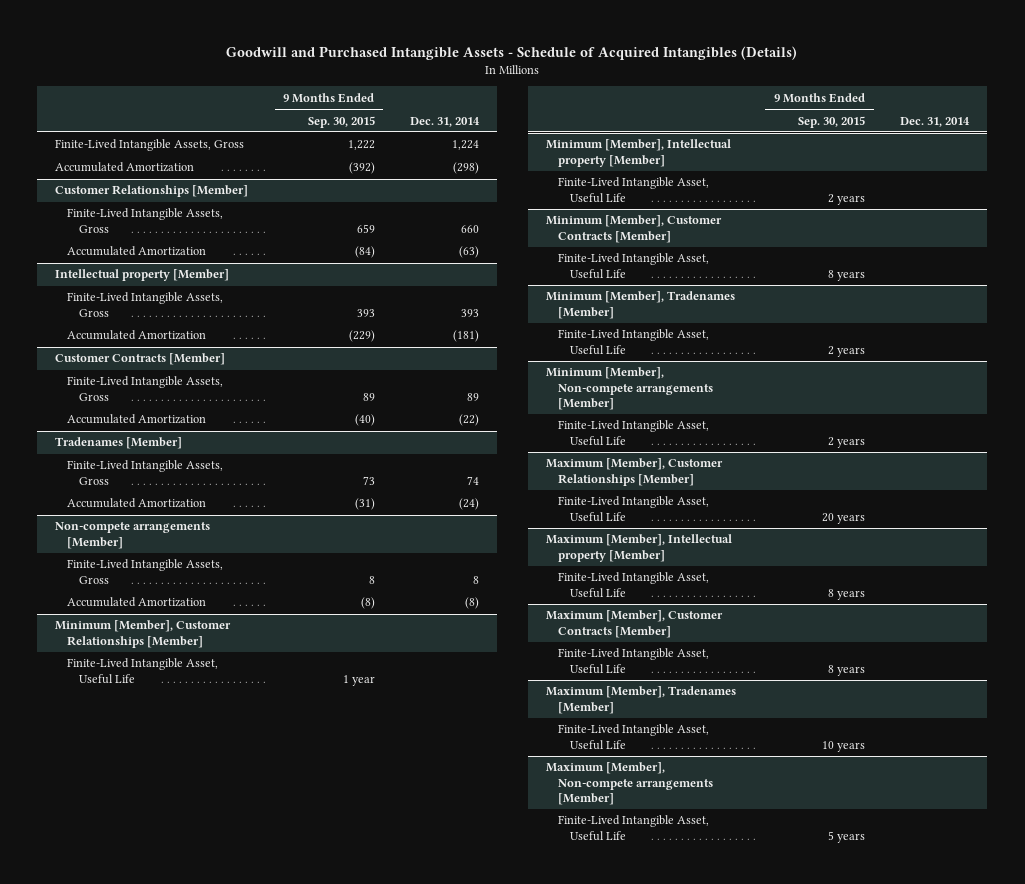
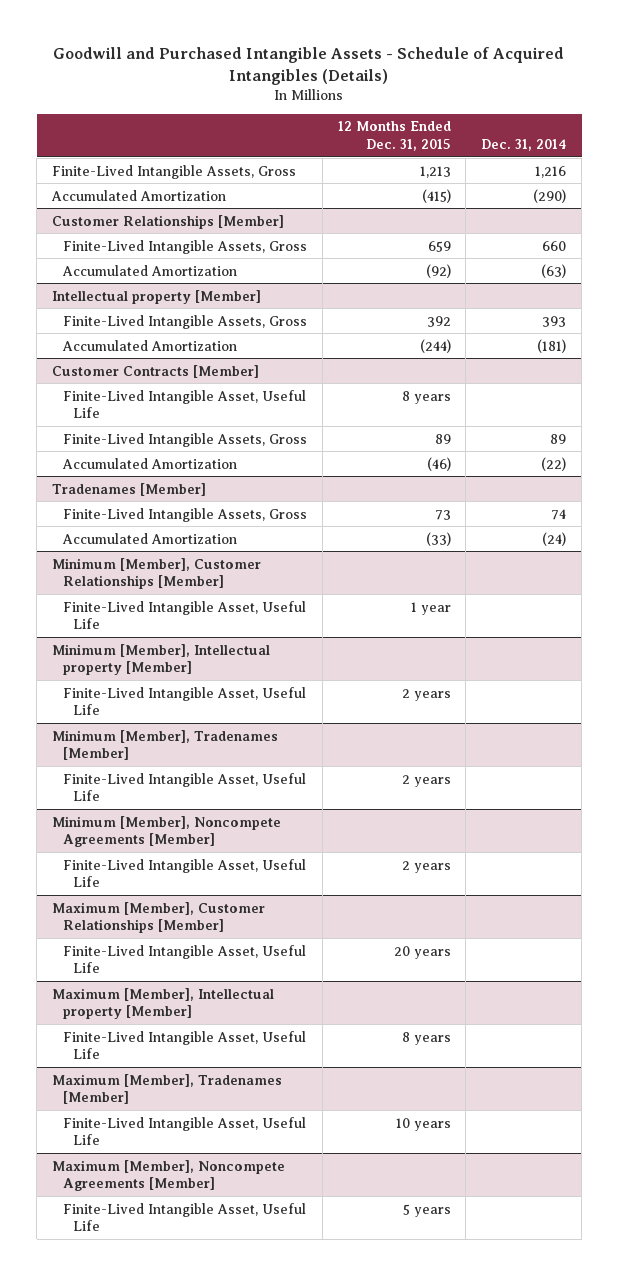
- | 9 Months Ended Sep. 30, 2015 | Dec. 31, 2014
+ | 12 Months Ended Dec. 31, 2015 | Dec. 31, 2014
- Finite-Lived Intangible Assets, Gross | 1,222 | 1,224
- Accumulated Amortization | (392) | (298)
+ Finite-Lived Intangible Assets, Gross | 1,213 | 1,216
+ Accumulated Amortization | (415) | (290)
@ Customer Contracts [Member]
+ Finite-Lived Intangible Asset, Useful Life | 8 years |
- Non-compete arrangements [Member]
- Finite-Lived Intangible Assets, Gross | 8 | 8
- Accumulated Amortization | (8) | (8)
- Minimum [Member], Customer Contracts [Member]
- Finite-Lived Intangible Asset, Useful Life | 8 years |
- Minimum [Member], Non-compete arrangements [Member]
- Finite-Lived Intangible Asset, Useful Life | 2 years |
+ Minimum [Member], Noncompete Agreements [Member]
+ Finite-Lived Intangible Asset, Useful Life | 2 years |
- Maximum [Member], Customer Contracts [Member]
- Finite-Lived Intangible Asset, Useful Life | 8 years |
- Maximum [Member], Non-compete arrangements [Member]
- Finite-Lived Intangible Asset, Useful Life | 5 years |
+ Maximum [Member], Noncompete Agreements [Member]
+ Finite-Lived Intangible Asset, Useful Life | 5 years |

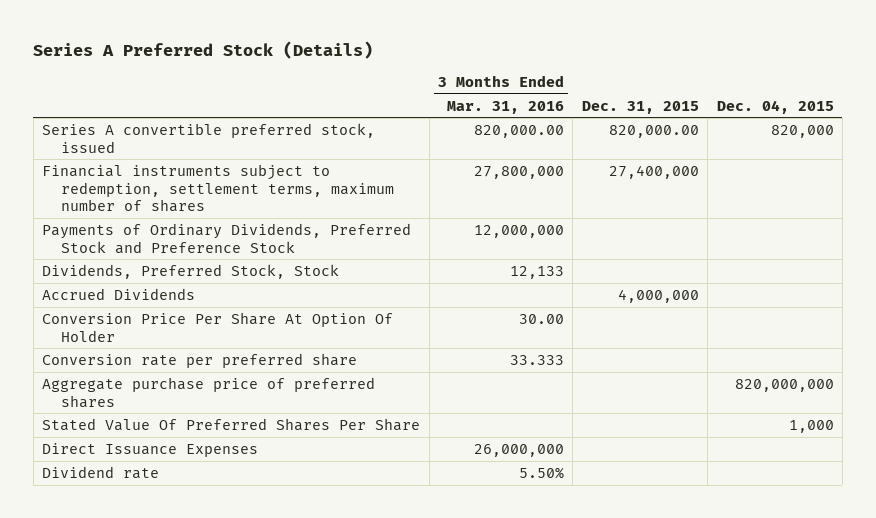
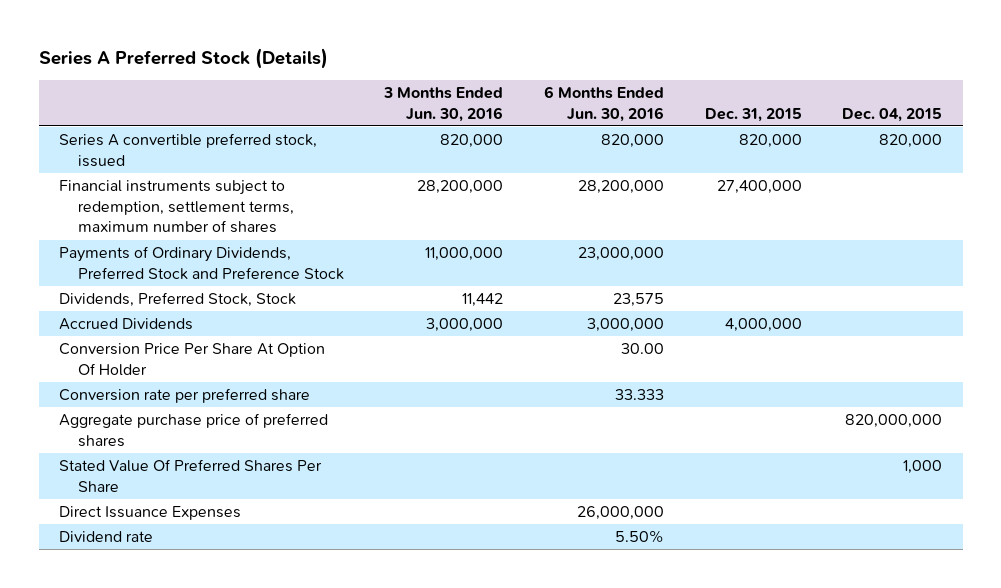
- | 3 Months Ended Mar. 31, 2016 | Dec. 31, 2015 | Dec. 04, 2015
+ | 3 Months Ended Jun. 30, 2016 | 6 Months Ended Jun. 30, 2016 | Dec. 31, 2015 | Dec. 04, 2015
- Series A convertible preferred stock, issued | 820,000.00 | 820,000.00 | 820,000
+ Series A convertible preferred stock, issued | 820,000 | 820,000 | 820,000 | 820,000

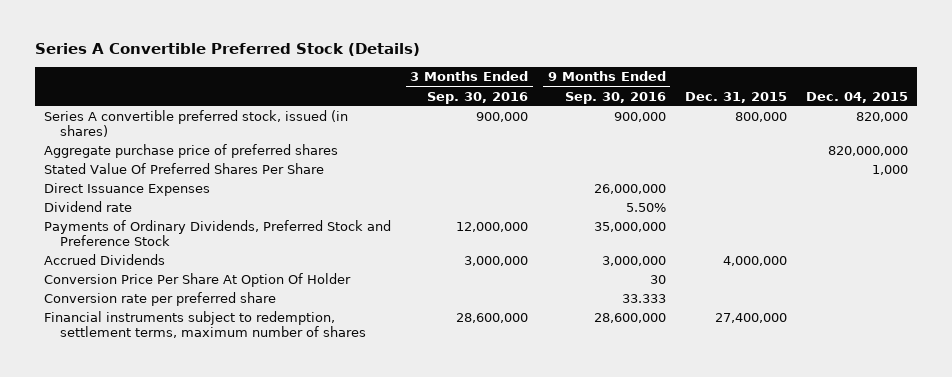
- Series A Preferred Stock (Details)
+ Series A Convertible Preferred Stock (Details)
- | 3 Months Ended Jun. 30, 2016 | 6 Months Ended Jun. 30, 2016 | Dec. 31, 2015 | Dec. 04, 2015
+ | 3 Months Ended Sep. 30, 2016 | 9 Months Ended Sep. 30, 2016 | Dec. 31, 2015 | Dec. 04, 2015
- Series A convertible preferred stock, issued | 820,000 | 820,000 | 820,000 | 820,000
- Dividends, Preferred Stock, Stock | 11,442 | 23,575 | |
+ Series A convertible preferred stock, issued (in shares) | 900,000 | 900,000 | 800,000 | 820,000
moved down: Payments of Ordinary Dividends, Preferred Stock and Preference Stock | 12,000,000 | 35,000,000 | |
moved down: Accrued Dividends | 3,000,000 | 3,000,000 | 4,000,000 |
moved down: Conversion Price Per Share At Option Of Holder | | 30 | |
moved down: Conversion rate per preferred share | | 33.333 | |
moved down: Financial instruments subject to redemption, settlement terms, maximum number of shares | 28,600,000 | 28,600,000 | 27,400,000 |

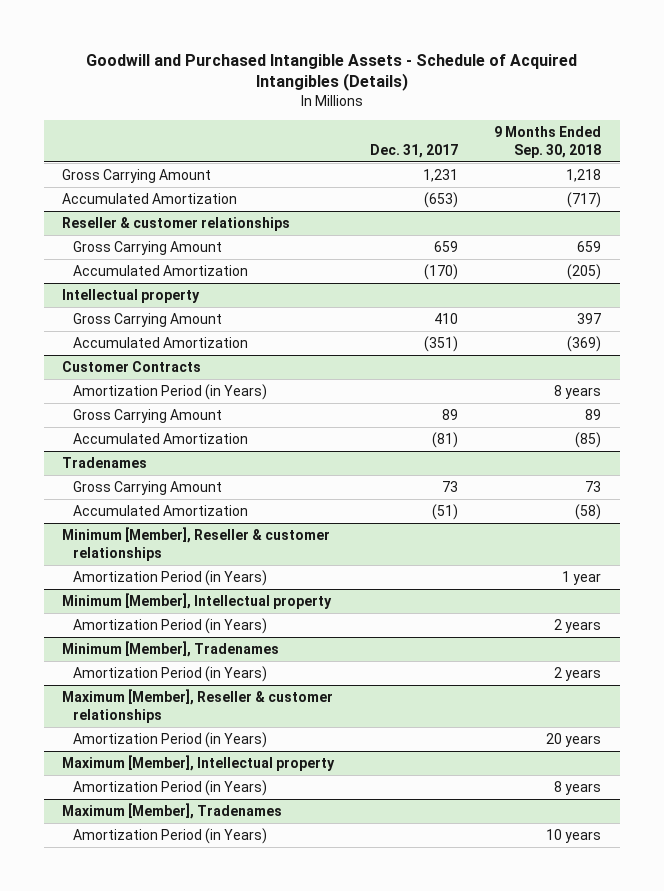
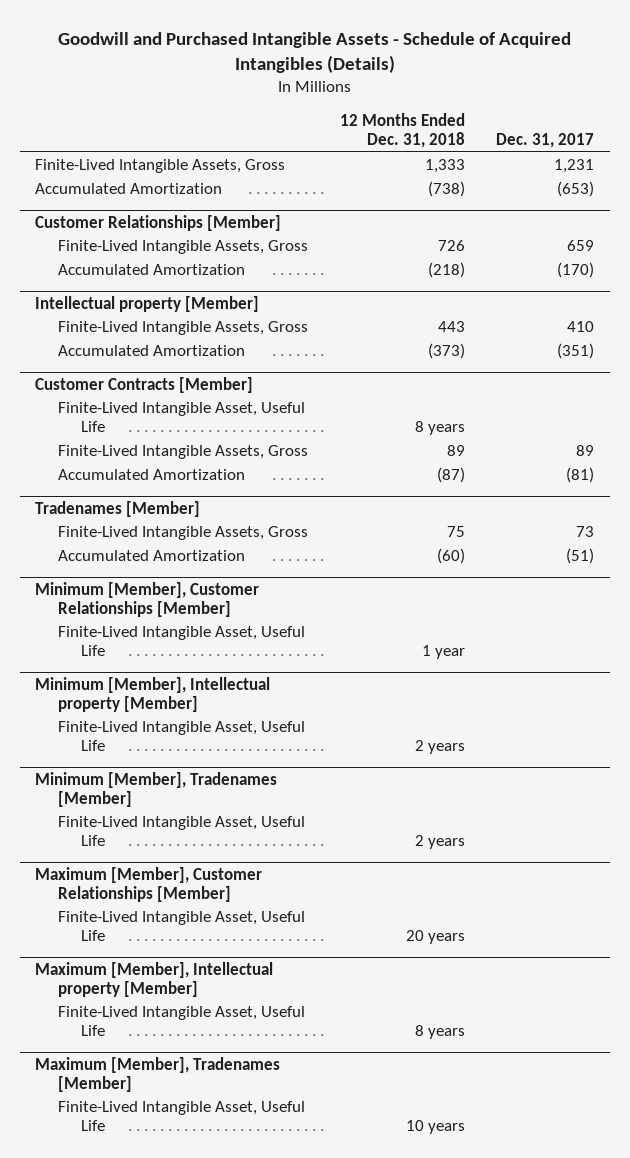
- | Dec. 31, 2017 | 9 Months Ended Sep. 30, 2018
+ | 12 Months Ended Dec. 31, 2018 | Dec. 31, 2017
- Gross Carrying Amount | 1,231 | 1,218
+ Finite-Lived Intangible Assets, Gross | 1,333 | 1,231
- Reseller & customer relationships
- Gross Carrying Amount | 659 | 659
+ Customer Relationships [Member]
+ Finite-Lived Intangible Assets, Gross | 726 | 659
- Intellectual property
- Gross Carrying Amount | 410 | 397
+ Intellectual property [Member]
+ Finite-Lived Intangible Assets, Gross | 443 | 410
- Customer Contracts
- Amortization Period (in Years) | | 8 years
- Gross Carrying Amount | 89 | 89
+ Customer Contracts [Member]
+ Finite-Lived Intangible Asset, Useful Life | 8 years |
+ Finite-Lived Intangible Assets, Gross | 89 | 89
- Tradenames
- Gross Carrying Amount | 73 | 73
+ Tradenames [Member]
+ Finite-Lived Intangible Assets, Gross | 75 | 73
- Minimum [Member], Reseller & customer relationships
- Amortization Period (in Years) | | 1 year
- Minimum [Member], Intellectual property
- Amortization Period (in Years) | | 2 years
- Minimum [Member], Tradenames
- Amortization Period (in Years) | | 2 years
- Maximum [Member], Reseller & customer relationships
- Amortization Period (in Years) | | 20 years
- Maximum [Member], Intellectual property
- Amortization Period (in Years) | | 8 years
- Maximum [Member], Tradenames
- Amortization Period (in Years) | | 10 years
+ Minimum [Member], Customer Relationships [Member]
+ Finite-Lived Intangible Asset, Useful Life | 1 year |
+ Minimum [Member], Intellectual property [Member]
+ Finite-Lived Intangible Asset, Useful Life | 2 years |
+ Minimum [Member], Tradenames [Member]
+ Finite-Lived Intangible Asset, Useful Life | 2 years |
+ Maximum [Member], Customer Relationships [Member]
+ Finite-Lived Intangible Asset, Useful Life | 20 years |
+ Maximum [Member], Intellectual property [Member]
+ Finite-Lived Intangible Asset, Useful Life | 8 years |
+ Maximum [Member], Tradenames [Member]
+ Finite-Lived Intangible Asset, Useful Life | 10 years |

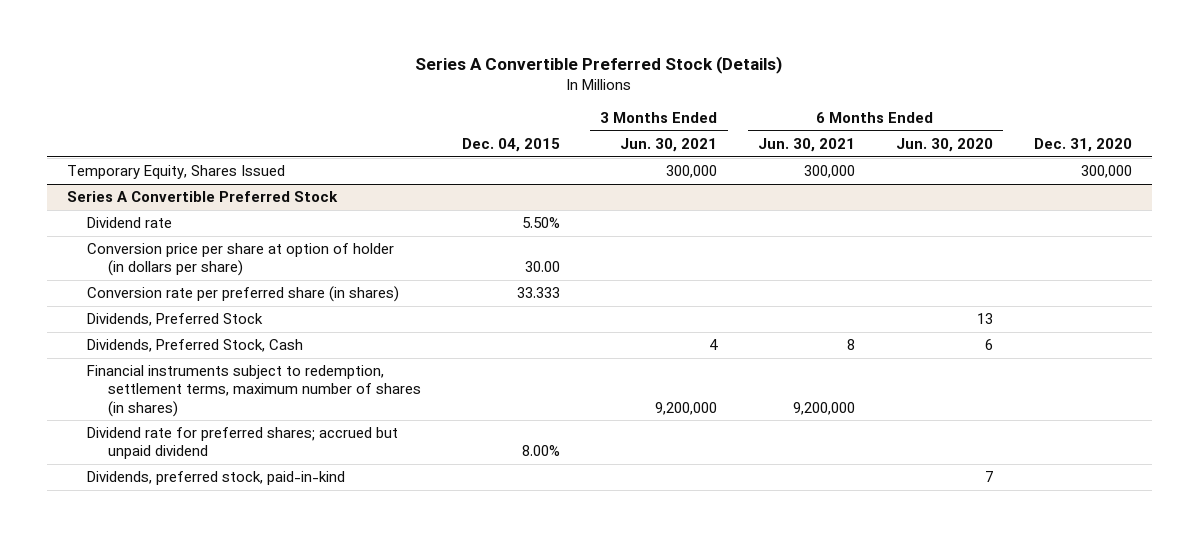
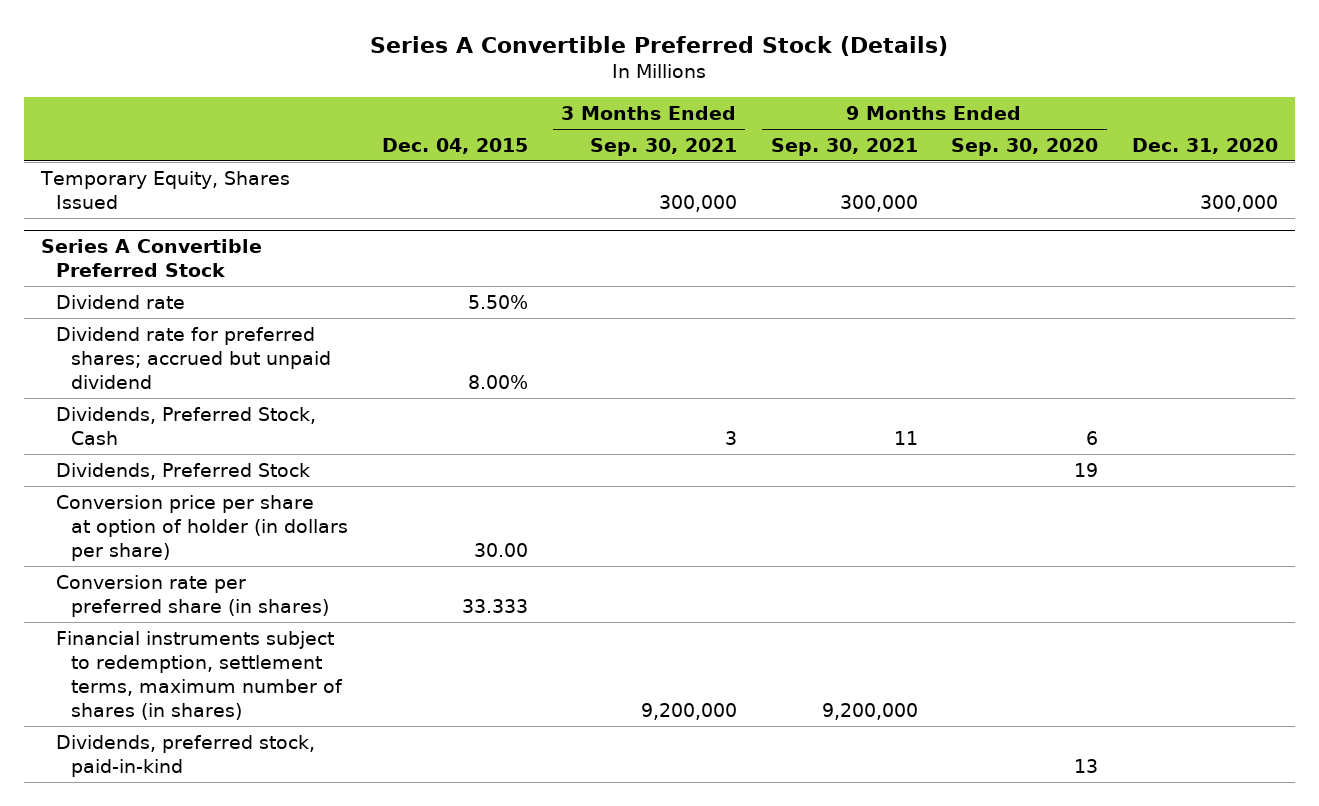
- | Dec. 04, 2015 | 3 Months Ended Jun. 30, 2021 | 6 Months Ended Jun. 30, 2021 | 6 Months Ended Jun. 30, 2020 | Dec. 31, 2020
+ | Dec. 04, 2015 | 3 Months Ended Sep. 30, 2021 | 9 Months Ended Sep. 30, 2021 | 9 Months Ended Sep. 30, 2020 | Dec. 31, 2020
@ Series A Convertible Preferred Stock
moved up: Dividend rate for preferred shares; accrued but unpaid dividend | 8.00% | | | |
moved up: Dividends, Preferred Stock, Cash | | 3 | 11 | 6 |
moved up: Dividends, Preferred Stock | | | | 19 |

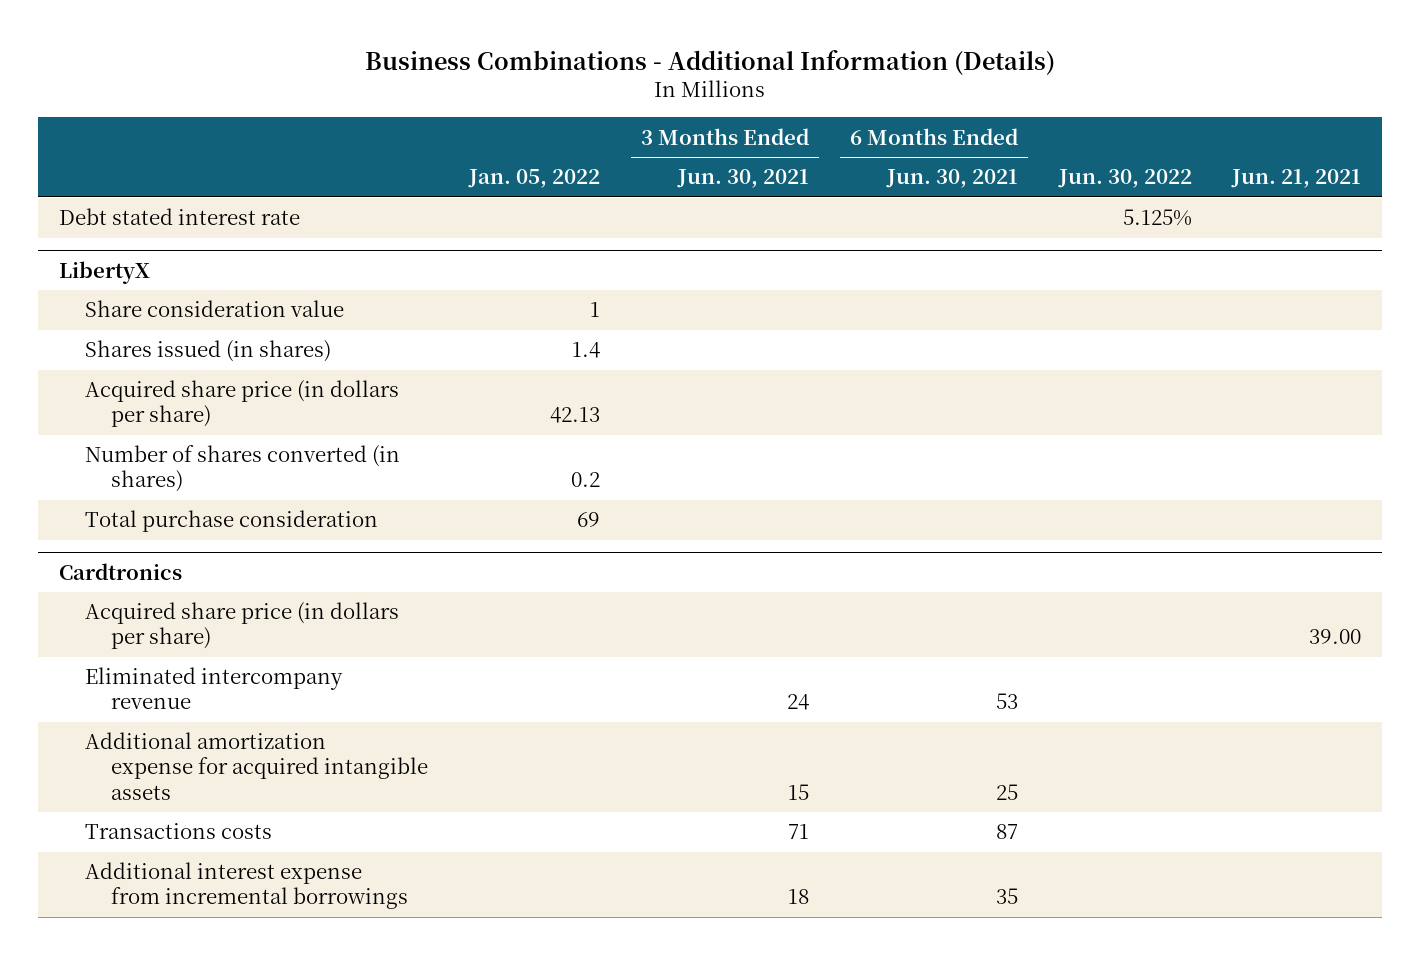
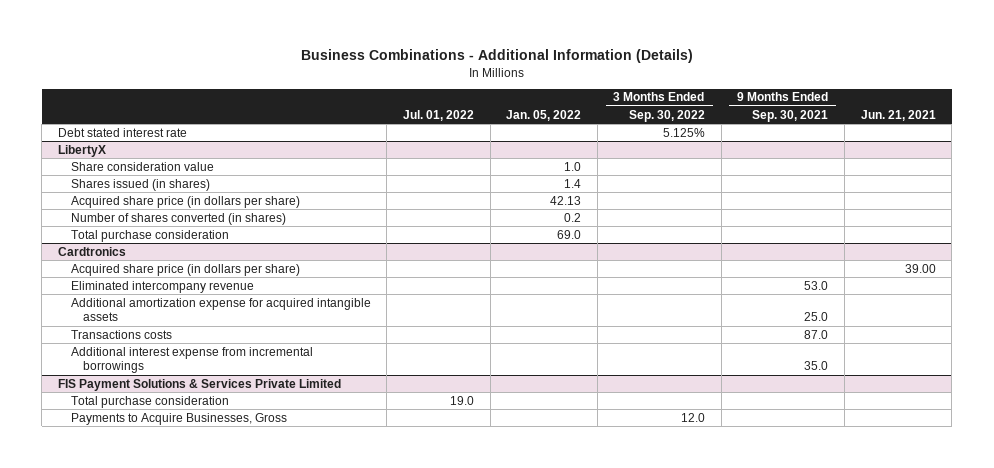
- | Jan. 05, 2022 | 3 Months Ended Jun. 30, 2021 | 6 Months Ended Jun. 30, 2021 | Jun. 30, 2022 | Jun. 21, 2021
+ | Jul. 01, 2022 | Jan. 05, 2022 | 3 Months Ended Sep. 30, 2022 | 9 Months Ended Sep. 30, 2021 | Jun. 21, 2021
@ LibertyX
- Share consideration value | 1 | | | |
+ Share consideration value | | 1.0 | | |
- Total purchase consideration | 69 | | | |
+ Total purchase consideration | | 69.0 | | |
+ FIS Payment Solutions & Services Private Limited
+ Total purchase consideration | 19.0 | | | |
+ Payments to Acquire Businesses, Gross | | | 12.0 | |

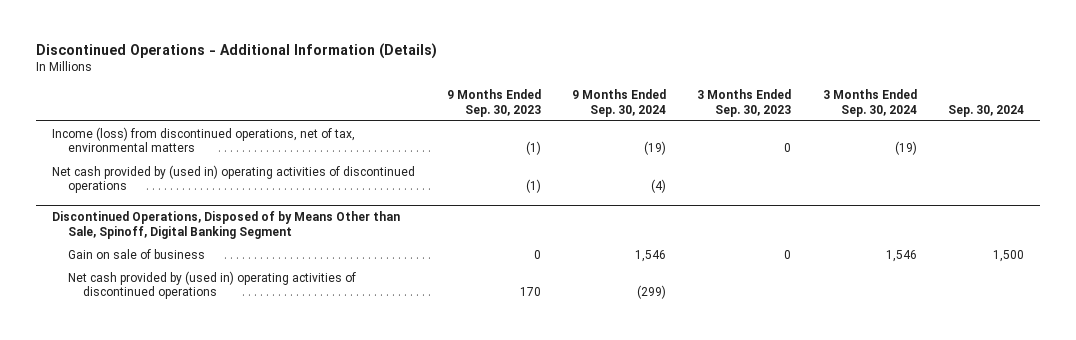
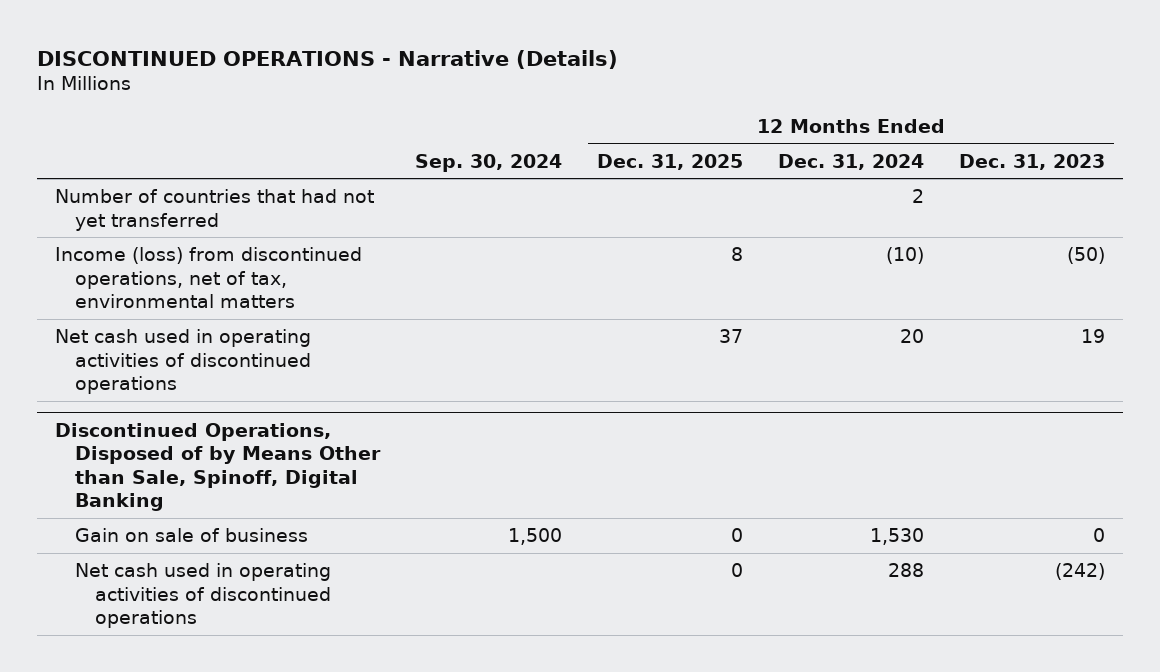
- Discontinued Operations - Additional Information (Details)
+ DISCONTINUED OPERATIONS - Narrative (Details)
- | 9 Months Ended Sep. 30, 2023 | 9 Months Ended Sep. 30, 2024 | 3 Months Ended Sep. 30, 2023 | 3 Months Ended Sep. 30, 2024 | Sep. 30, 2024
+ | Sep. 30, 2024 | 12 Months Ended Dec. 31, 2025 | 12 Months Ended Dec. 31, 2024 | 12 Months Ended Dec. 31, 2023
+ Number of countries that had not yet transferred | | | 2 |
- Net cash provided by (used in) operating activities of discontinued operations | (1) | (4) | | |
- Discontinued Operations, Disposed of by Means Other than Sale, Spinoff, Digital Banking Segment
+ Net cash used in operating activities of discontinued operations | | 37 | 20 | 19
+ Discontinued Operations, Disposed of by Means Other than Sale, Spinoff, Digital Banking
- Net cash provided by (used in) operating activities of discontinued operations | 170 | (299) | | |
+ Net cash used in operating activities of discontinued operations | | 0 | 288 | (242)

